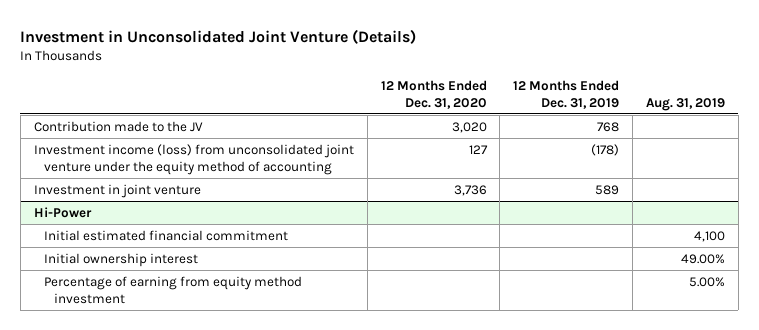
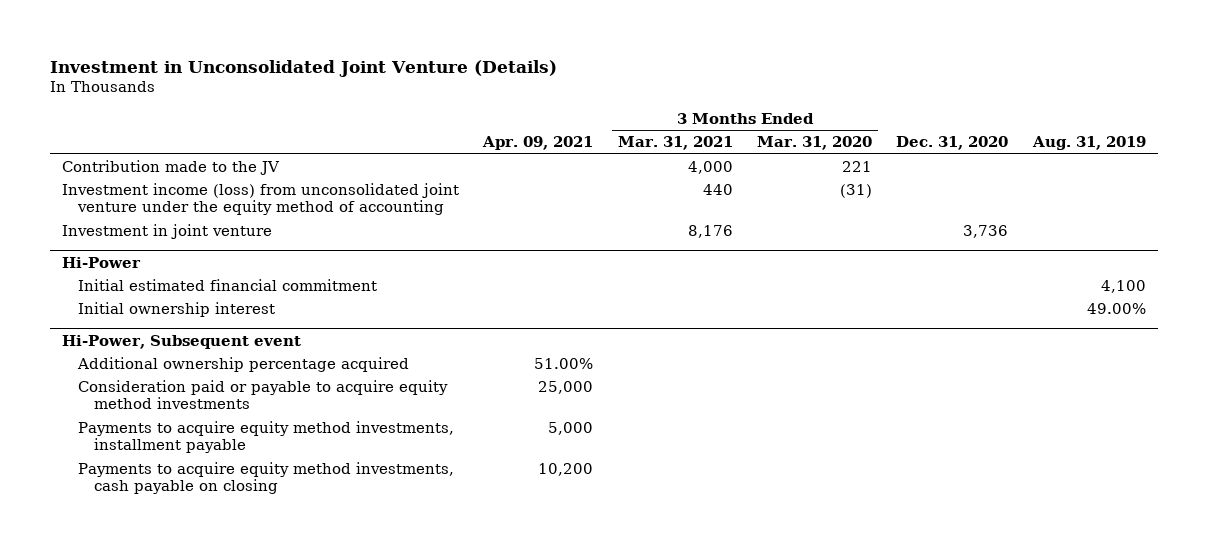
- | 12 Months Ended Dec. 31, 2020 | 12 Months Ended Dec. 31, 2019 | Aug. 31, 2019
+ | Apr. 09, 2021 | 3 Months Ended Mar. 31, 2021 | 3 Months Ended Mar. 31, 2020 | Dec. 31, 2020 | Aug. 31, 2019
@ Hi-Power
- Percentage of earning from equity method investment | | | 5.00%
+ Hi-Power, Subsequent event
+ Additional ownership percentage acquired | 51.00% | | | |
+ Consideration paid or payable to acquire equity method investments | 25,000 | | | |
+ Payments to acquire equity method investments, installment payable | 5,000 | | | |
+ Payments to acquire equity method investments, cash payable on closing | 10,200 | | | |

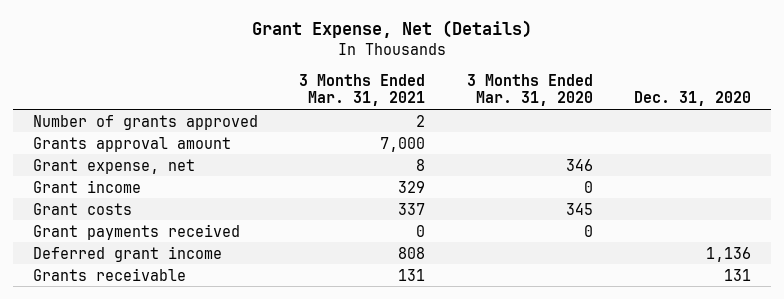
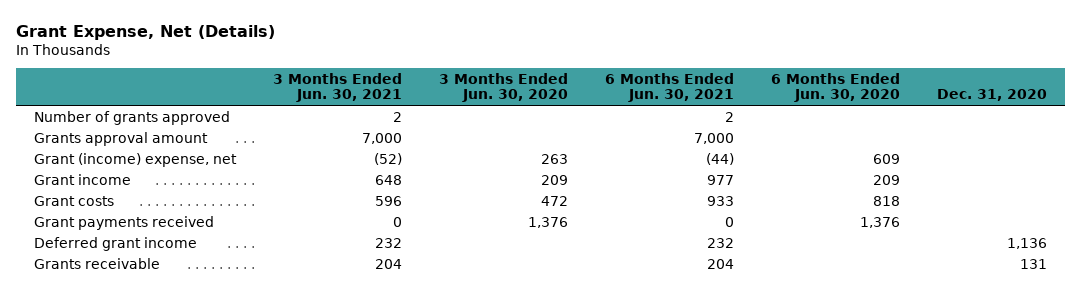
- | 3 Months Ended Mar. 31, 2021 | 3 Months Ended Mar. 31, 2020 | Dec. 31, 2020
+ | 3 Months Ended Jun. 30, 2021 | 3 Months Ended Jun. 30, 2020 | 6 Months Ended Jun. 30, 2021 | 6 Months Ended Jun. 30, 2020 | Dec. 31, 2020
- Grant expense, net | 8 | 346 |
+ Grant (income) expense, net | (52) | 263 | (44) | 609 |

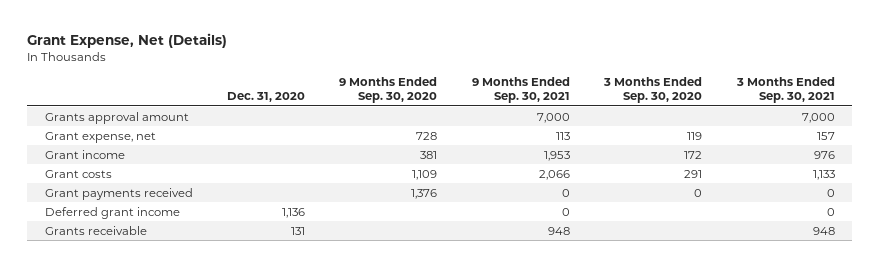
- | 3 Months Ended Jun. 30, 2021 | 3 Months Ended Jun. 30, 2020 | 6 Months Ended Jun. 30, 2021 | 6 Months Ended Jun. 30, 2020 | Dec. 31, 2020
+ | Dec. 31, 2020 | 9 Months Ended Sep. 30, 2020 | 9 Months Ended Sep. 30, 2021 | 3 Months Ended Sep. 30, 2020 | 3 Months Ended Sep. 30, 2021
- Number of grants approved | 2 | | 2 | |
- Grant (income) expense, net | (52) | 263 | (44) | 609 |
+ Grant expense, net | | 728 | 113 | 119 | 157

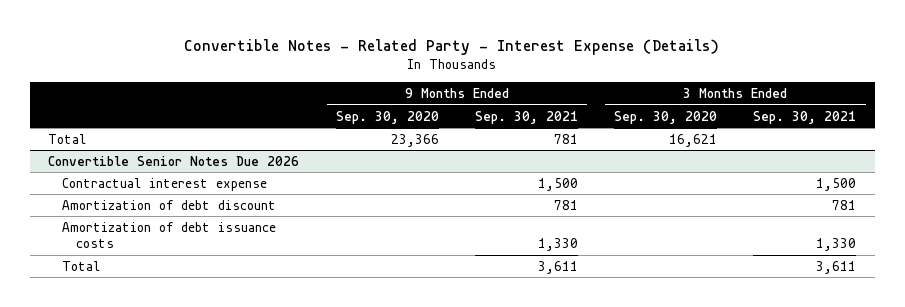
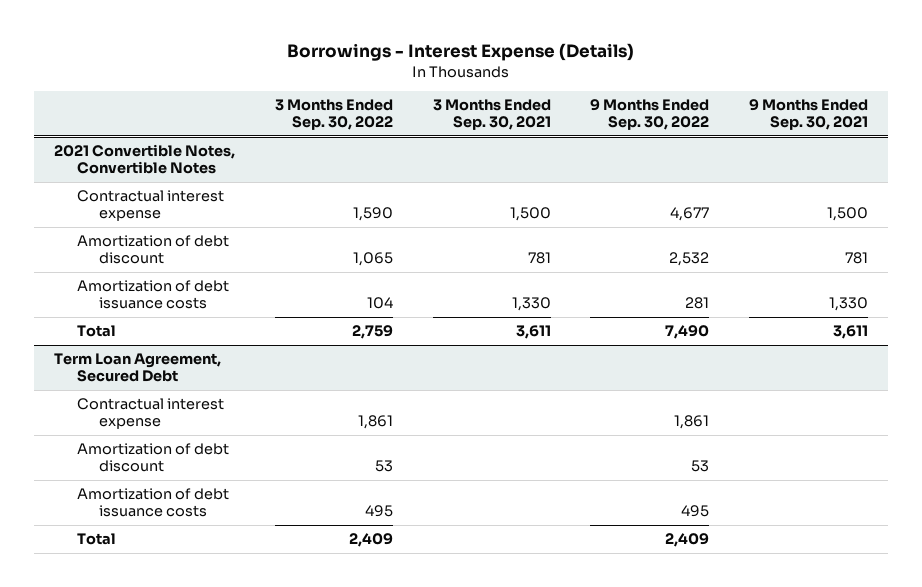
- Convertible Notes - Related Party - Interest Expense (Details)
+ Borrowings - Interest Expense (Details)
- | 9 Months Ended Sep. 30, 2020 | 9 Months Ended Sep. 30, 2021 | 3 Months Ended Sep. 30, 2020 | 3 Months Ended Sep. 30, 2021
+ | 3 Months Ended Sep. 30, 2022 | 3 Months Ended Sep. 30, 2021 | 9 Months Ended Sep. 30, 2022 | 9 Months Ended Sep. 30, 2021
- Total | 23,366 | 781 | 16,621 |
- Convertible Senior Notes Due 2026
+ 2021 Convertible Notes, Convertible Notes
+ Term Loan Agreement, Secured Debt
+ Contractual interest expense | 1,861 | | 1,861 |
+ Amortization of debt discount | 53 | | 53 |
+ Amortization of debt issuance costs | 495 | | 495 |
+ Total | 2,409 | | 2,409 |

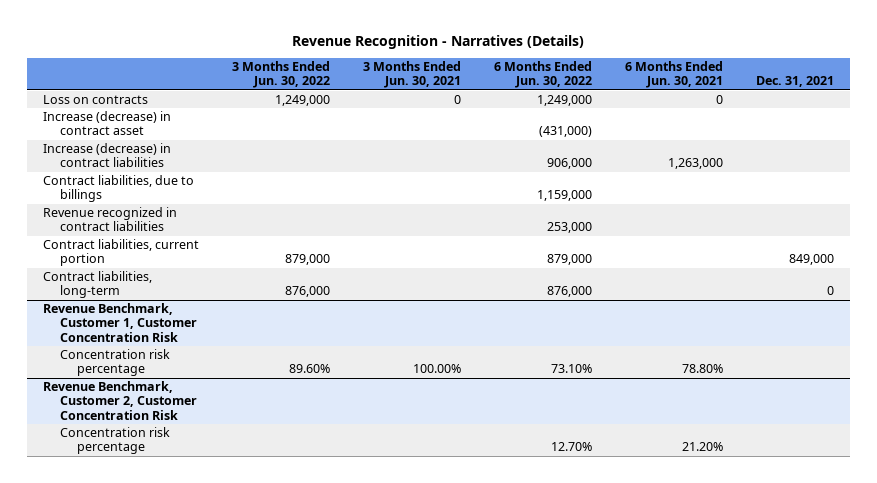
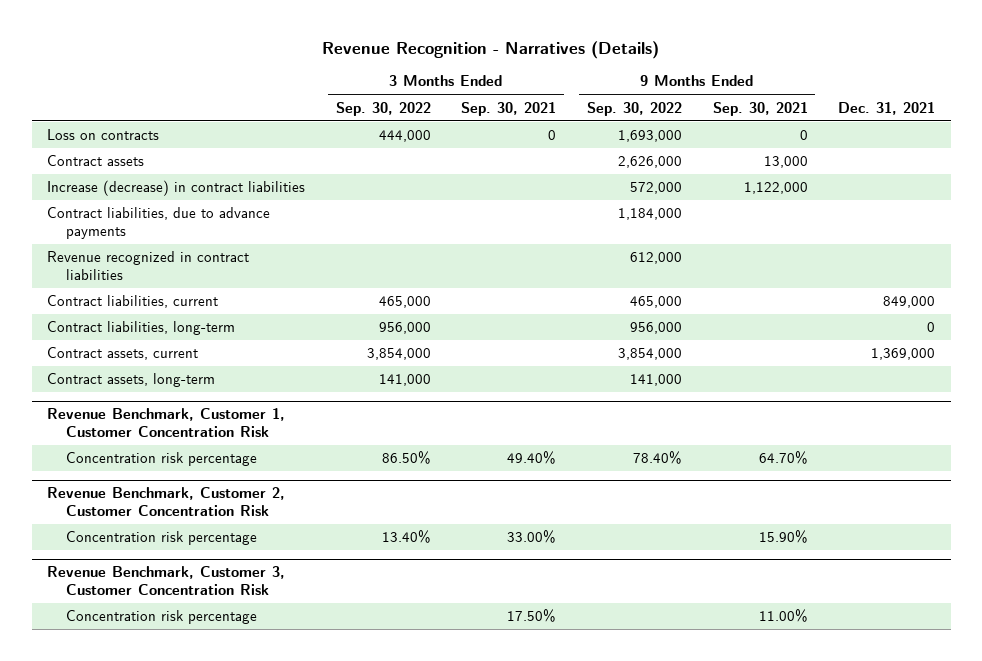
- | 3 Months Ended Jun. 30, 2022 | 3 Months Ended Jun. 30, 2021 | 6 Months Ended Jun. 30, 2022 | 6 Months Ended Jun. 30, 2021 | Dec. 31, 2021
+ | 3 Months Ended Sep. 30, 2022 | 3 Months Ended Sep. 30, 2021 | 9 Months Ended Sep. 30, 2022 | 9 Months Ended Sep. 30, 2021 | Dec. 31, 2021
- Increase (decrease) in contract asset | | | (431,000) | |
+ Contract assets | | | 2,626,000 | 13,000 |
- Contract liabilities, due to billings | | | 1,159,000 | |
+ Contract liabilities, due to advance payments | | | 1,184,000 | |
- Contract liabilities, current portion | 879,000 | | 879,000 | | 849,000
+ Contract liabilities, current | 465,000 | | 465,000 | | 849,000
+ Contract assets, current | 3,854,000 | | 3,854,000 | | 1,369,000
+ Contract assets, long-term | 141,000 | | 141,000 | |
+ Revenue Benchmark, Customer 3, Customer Concentration Risk
+ Concentration risk percentage | | 17.50% | | 11.00% |

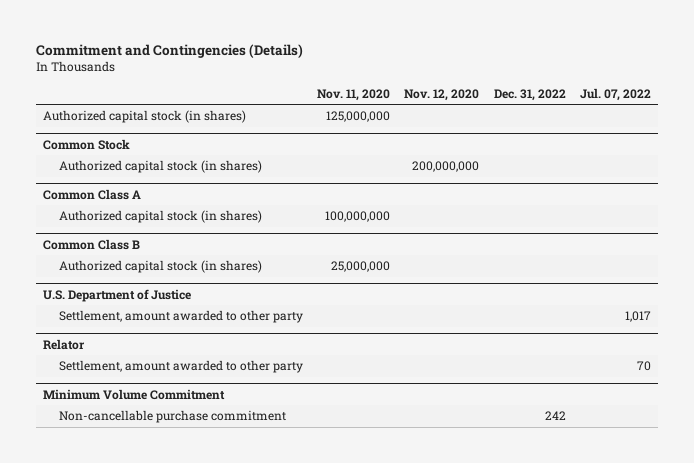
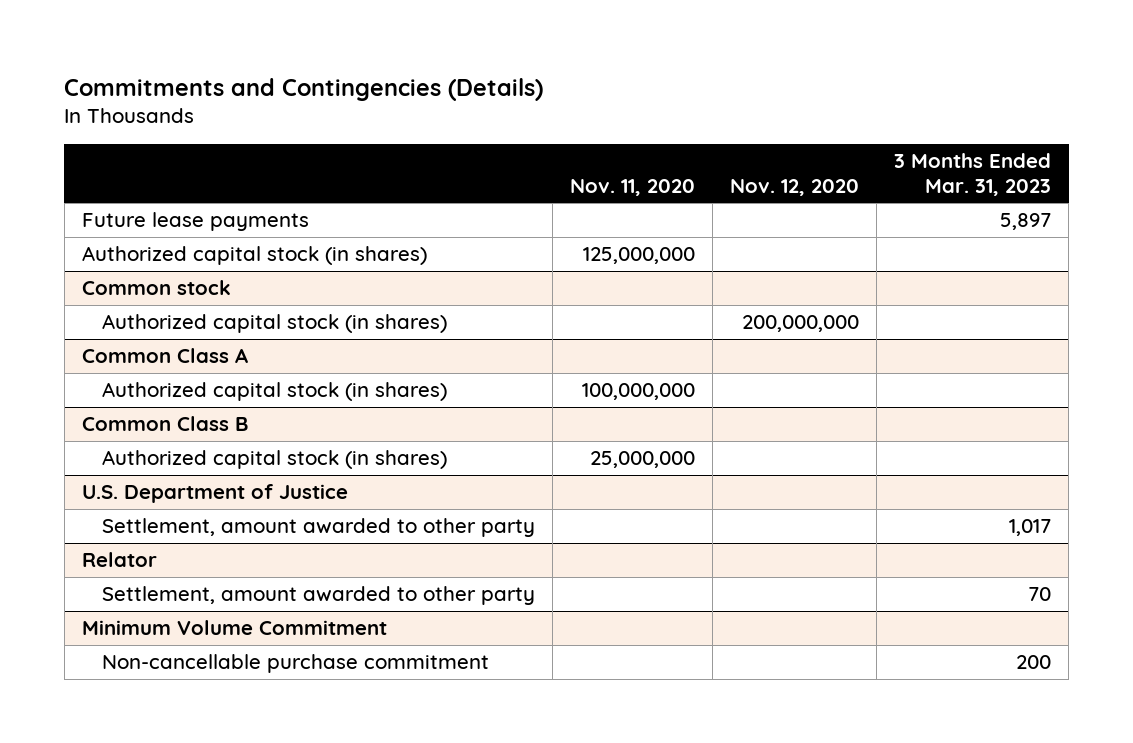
- Commitment and Contingencies (Details)
+ Commitments and Contingencies (Details)
- | Nov. 11, 2020 | Nov. 12, 2020 | Dec. 31, 2022 | Jul. 07, 2022
+ | Nov. 11, 2020 | Nov. 12, 2020 | 3 Months Ended Mar. 31, 2023
+ Future lease payments | | | 5,897
- Common Stock
+ Common stock

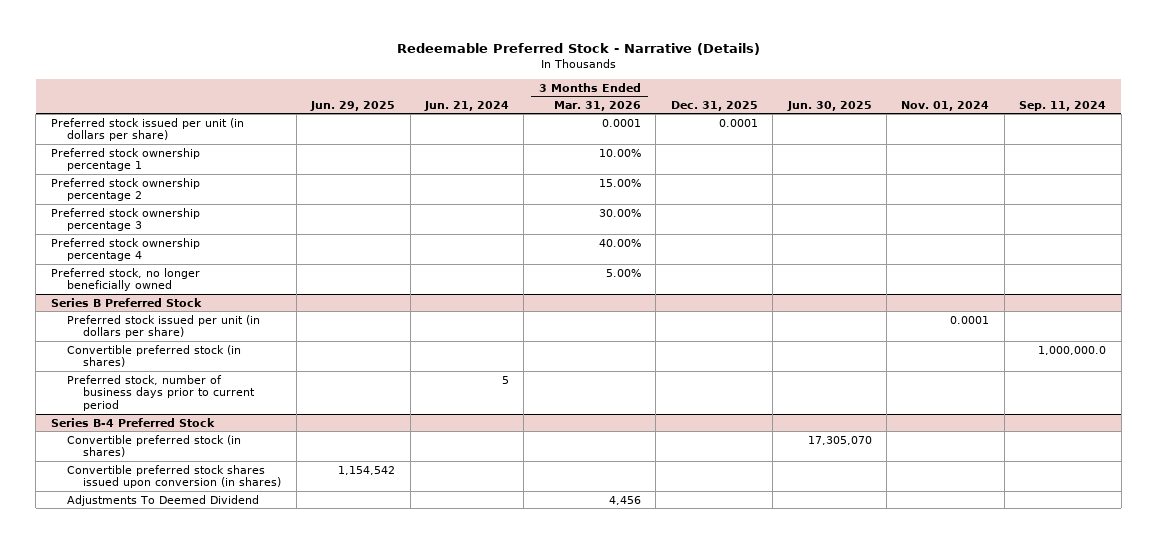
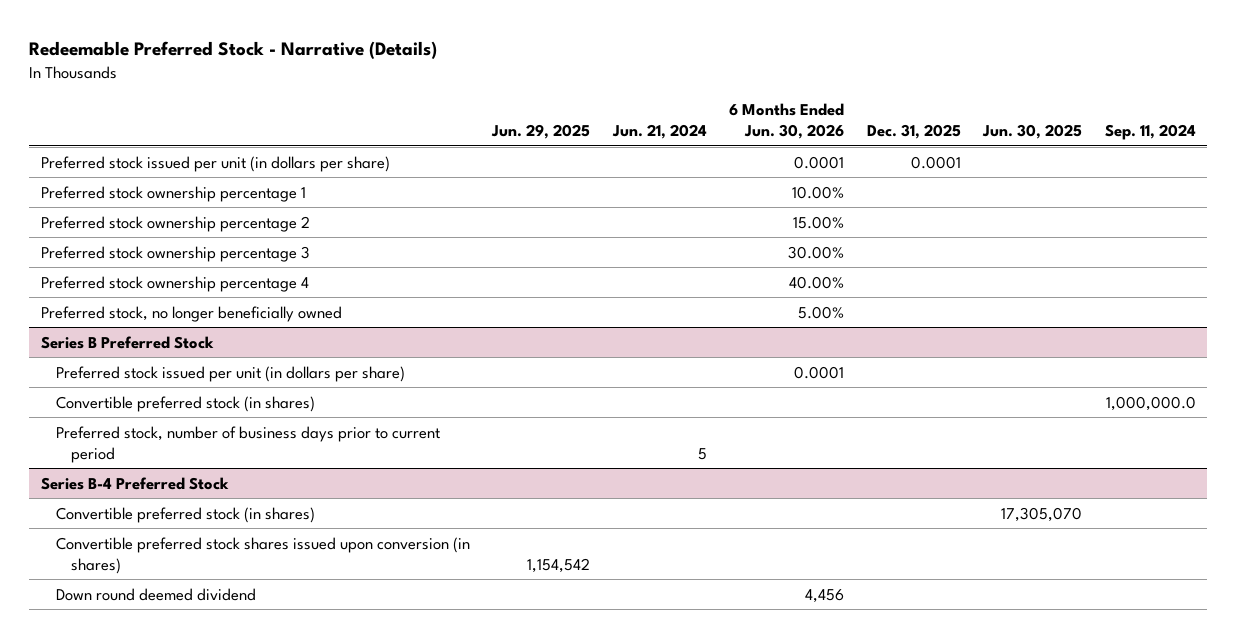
- | Jun. 29, 2025 | Jun. 21, 2024 | 3 Months Ended Mar. 31, 2026 | Dec. 31, 2025 | Jun. 30, 2025 | Nov. 01, 2024 | Sep. 11, 2024
+ | Jun. 29, 2025 | Jun. 21, 2024 | 6 Months Ended Jun. 30, 2026 | Dec. 31, 2025 | Jun. 30, 2025 | Sep. 11, 2024
@ Series B-4 Preferred Stock
- Adjustments To Deemed Dividend | | | 4,456 | | | |
+ Down round deemed dividend | | | 4,456 | | |

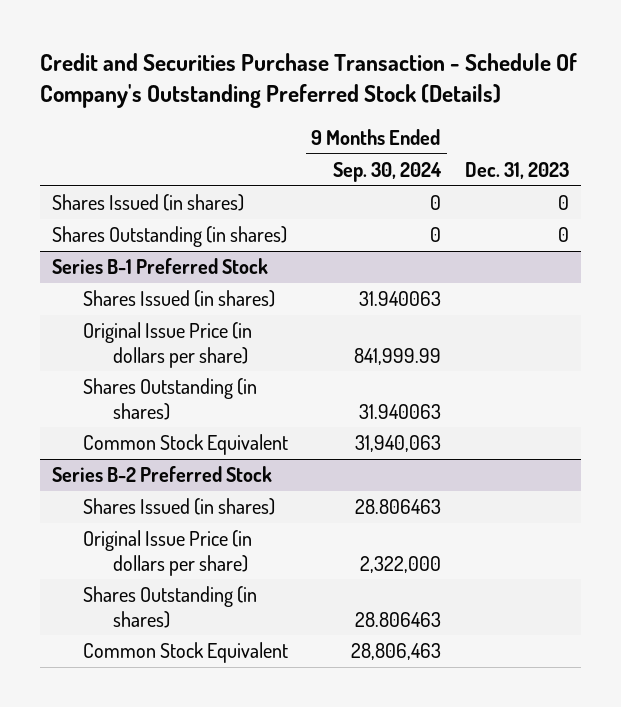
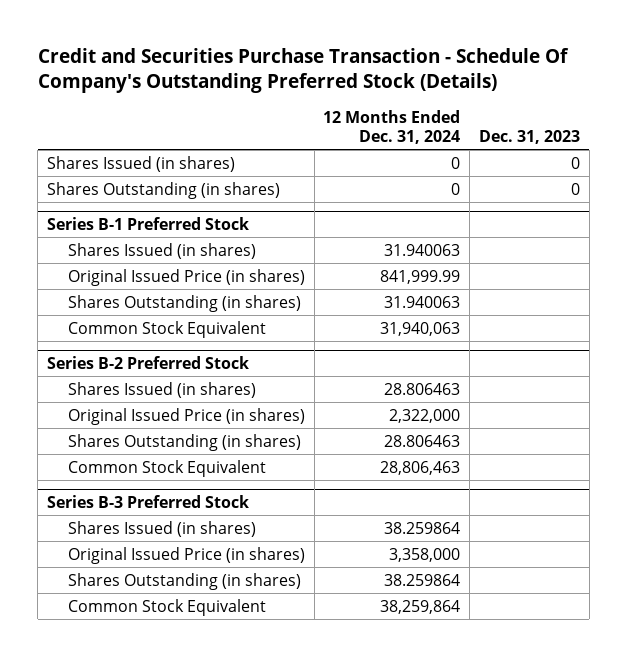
- | 9 Months Ended Sep. 30, 2024 | Dec. 31, 2023
+ | 12 Months Ended Dec. 31, 2024 | Dec. 31, 2023
@ Series B-1 Preferred Stock
- Original Issue Price (in dollars per share) | 841,999.99 |
+ Original Issued Price (in shares) | 841,999.99 |
@ Series B-2 Preferred Stock
- Original Issue Price (in dollars per share) | 2,322,000 |
+ Original Issued Price (in shares) | 2,322,000 |
+ Series B-3 Preferred Stock
+ Shares Issued (in shares) | 38.259864 |
+ Original Issued Price (in shares) | 3,358,000 |
+ Shares Outstanding (in shares) | 38.259864 |
+ Common Stock Equivalent | 38,259,864 |

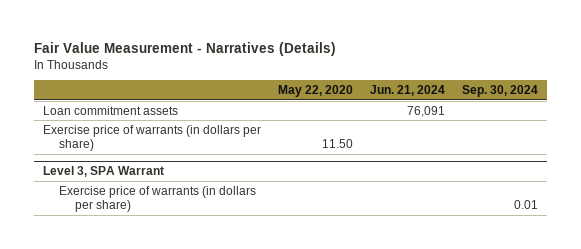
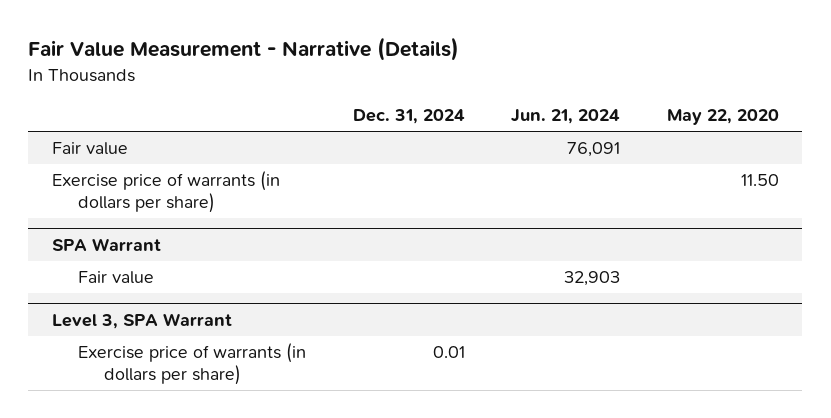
- Fair Value Measurement - Narratives (Details)
+ Fair Value Measurement - Narrative (Details)
- | May 22, 2020 | Jun. 21, 2024 | Sep. 30, 2024
+ | Dec. 31, 2024 | Jun. 21, 2024 | May 22, 2020
- Loan commitment assets | | 76,091 |
+ Fair value | | 76,091 |
+ SPA Warrant
+ Fair value | | 32,903 |

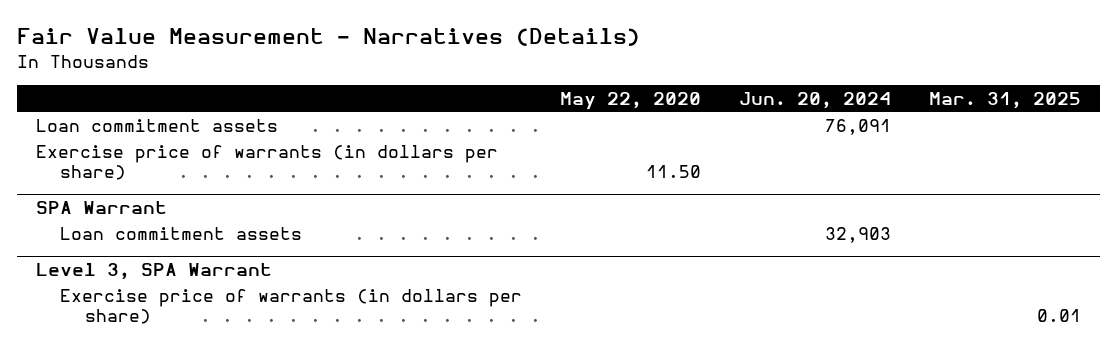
- Fair Value Measurement - Narrative (Details)
+ Fair Value Measurement - Narratives (Details)
- | Dec. 31, 2024 | Jun. 21, 2024 | May 22, 2020
+ | May 22, 2020 | Jun. 20, 2024 | Mar. 31, 2025
- Fair value | | 76,091 |
+ Loan commitment assets | | 76,091 |
@ SPA Warrant
- Fair value | | 32,903 |
+ Loan commitment assets | | 32,903 |

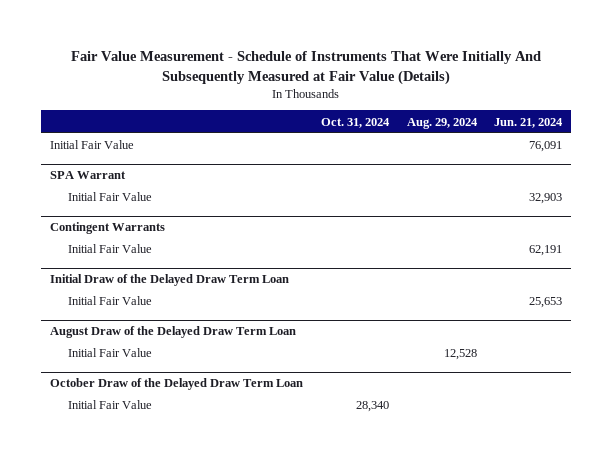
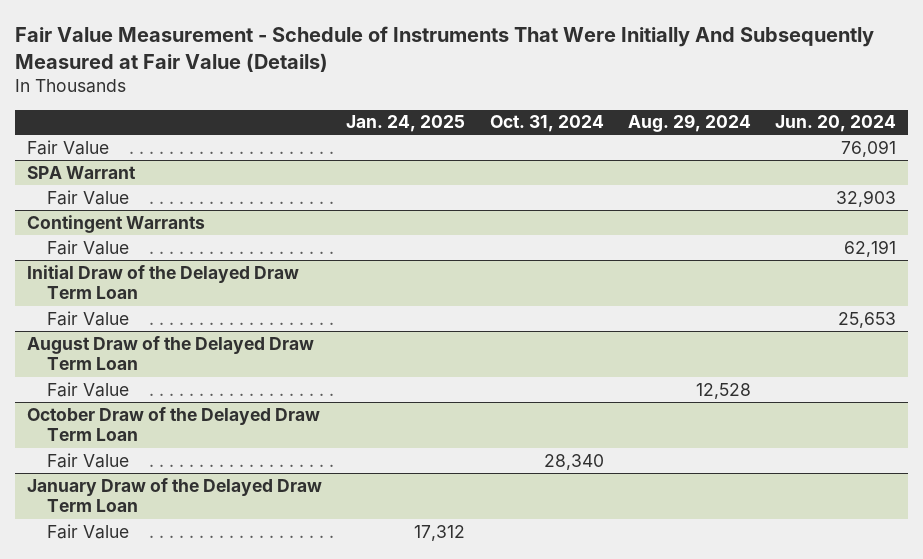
- | Oct. 31, 2024 | Aug. 29, 2024 | Jun. 21, 2024
+ | Jan. 24, 2025 | Oct. 31, 2024 | Aug. 29, 2024 | Jun. 20, 2024
- Initial Fair Value | | | 76,091
+ Fair Value | | | | 76,091
@ SPA Warrant
- Initial Fair Value | | | 32,903
+ Fair Value | | | | 32,903
@ Contingent Warrants
- Initial Fair Value | | | 62,191
+ Fair Value | | | | 62,191
@ Initial Draw of the Delayed Draw Term Loan
- Initial Fair Value | | | 25,653
+ Fair Value | | | | 25,653
@ August Draw of the Delayed Draw Term Loan
- Initial Fair Value | | 12,528 |
+ Fair Value | | | 12,528 |
@ October Draw of the Delayed Draw Term Loan
- Initial Fair Value | 28,340 | |
+ Fair Value | | 28,340 | |
+ January Draw of the Delayed Draw Term Loan
+ Fair Value | 17,312 | | |

